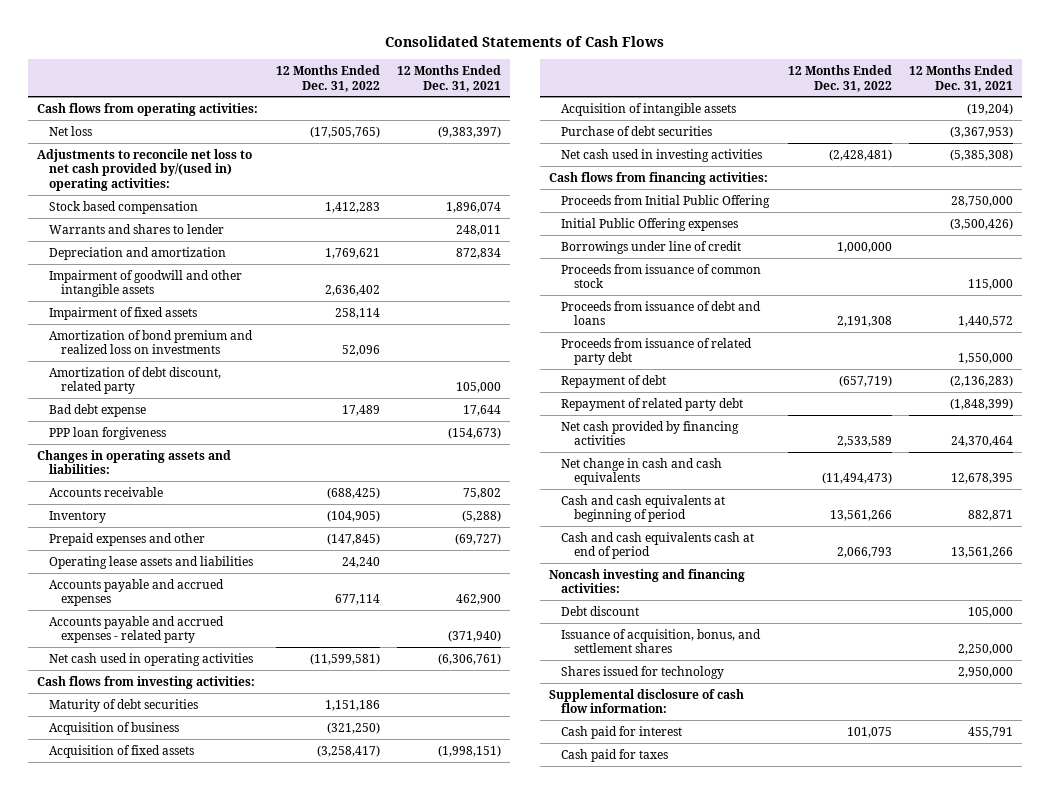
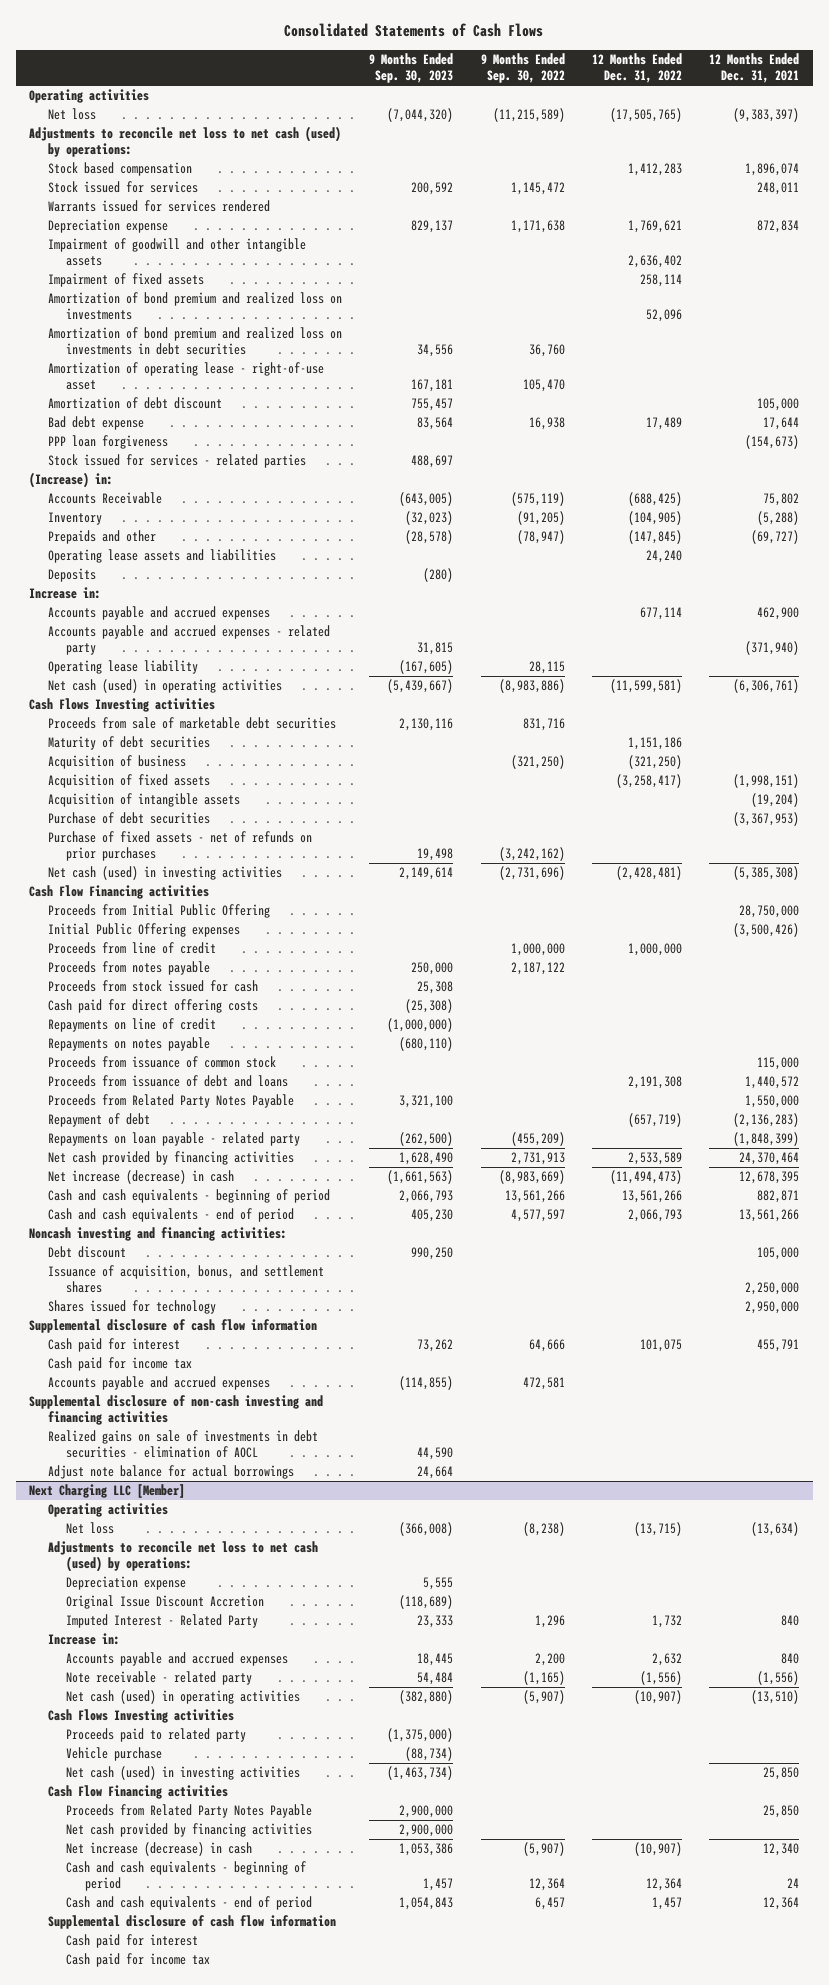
- | 12 Months Ended Dec. 31, 2022 | 12 Months Ended Dec. 31, 2021
+ | 9 Months Ended Sep. 30, 2023 | 9 Months Ended Sep. 30, 2022 | 12 Months Ended Dec. 31, 2022 | 12 Months Ended Dec. 31, 2021
- Cash flows from operating activities:
+ Operating activities
- Adjustments to reconcile net loss to net cash provided by/(used in) operating activities:
+ Adjustments to reconcile net loss to net cash (used) by operations:
- Warrants and shares to lender | | 248,011
- Depreciation and amortization | 1,769,621 | 872,834
+ Stock issued for services | 200,592 | 1,145,472 | | 248,011
+ Warrants issued for services rendered
+ Depreciation expense | 829,137 | 1,171,638 | 1,769,621 | 872,834
- Amortization of debt discount, related party | | 105,000
+ Amortization of bond premium and realized loss on investments in debt securities | 34,556 | 36,760 | |
+ Amortization of operating lease - right-of-use asset | 167,181 | 105,470 | |
+ Amortization of debt discount | 755,457 | | | 105,000
- Changes in operating assets and liabilities:
- Accounts receivable | (688,425) | 75,802
+ Stock issued for services - related parties | 488,697 | | |
+ (Increase) in:
+ Accounts Receivable | (643,005) | (575,119) | (688,425) | 75,802
- Prepaid expenses and other | (147,845) | (69,727)
+ Prepaids and other | (28,578) | (78,947) | (147,845) | (69,727)
+ Deposits | (280) | | |
+ Increase in:
- Net cash used in operating activities | (11,599,581) | (6,306,761)
- Cash flows from investing activities:
+ Operating lease liability | (167,605) | 28,115 | |
+ Net cash (used) in operating activities | (5,439,667) | (8,983,886) | (11,599,581) | (6,306,761)
+ Cash Flows Investing activities
+ Proceeds from sale of marketable debt securities | 2,130,116 | 831,716 | |
- Net cash used in investing activities | (2,428,481) | (5,385,308)
- Cash flows from financing activities:
+ Purchase of fixed assets - net of refunds on prior purchases | 19,498 | (3,242,162) | |
+ Net cash (used) in investing activities | 2,149,614 | (2,731,696) | (2,428,481) | (5,385,308)
+ Cash Flow Financing activities
- Borrowings under line of credit | 1,000,000 |
+ Proceeds from line of credit | | 1,000,000 | 1,000,000 |
+ Proceeds from notes payable | 250,000 | 2,187,122 | |
+ Proceeds from stock issued for cash | 25,308 | | |
+ Cash paid for direct offering costs | (25,308) | | |
+ Repayments on line of credit | (1,000,000) | | |
+ Repayments on notes payable | (680,110) | | |
- Proceeds from issuance of related party debt | | 1,550,000
+ Proceeds from Related Party Notes Payable | 3,321,100 | | | 1,550,000
- Repayment of related party debt | | (1,848,399)
+ Repayments on loan payable - related party | (262,500) | (455,209) | | (1,848,399)
- Net change in cash and cash equivalents | (11,494,473) | 12,678,395
- Cash and cash equivalents at beginning of period | 13,561,266 | 882,871
- Cash and cash equivalents cash at end of period | 2,066,793 | 13,561,266
+ Net increase (decrease) in cash | (1,661,563) | (8,983,669) | (11,494,473) | 12,678,395
+ Cash and cash equivalents - beginning of period | 2,066,793 | 13,561,266 | 13,561,266 | 882,871
+ Cash and cash equivalents - end of period | 405,230 | 4,577,597 | 2,066,793 | 13,561,266
- Supplemental disclosure of cash flow information:
+ Supplemental disclosure of cash flow information
- Cash paid for taxes
+ Cash paid for income tax
+ Accounts payable and accrued expenses | (114,855) | 472,581 | |
+ Supplemental disclosure of non-cash investing and financing activities
+ Realized gains on sale of investments in debt securities - elimination of AOCL | 44,590 | | |
+ Adjust note balance for actual borrowings | 24,664 | | |
+ Next Charging LLC [Member]
+ Operating activities
+ Net loss | (366,008) | (8,238) | (13,715) | (13,634)
+ Adjustments to reconcile net loss to net cash (used) by operations:
+ Depreciation expense | 5,555 | | |
+ Original Issue Discount Accretion | (118,689) | | |
+ Imputed Interest - Related Party | 23,333 | 1,296 | 1,732 | 840
+ Increase in:
+ Accounts payable and accrued expenses | 18,445 | 2,200 | 2,632 | 840
+ Note receivable - related party | 54,484 | (1,165) | (1,556) | (1,556)
+ Net cash (used) in operating activities | (382,880) | (5,907) | (10,907) | (13,510)
+ Cash Flows Investing activities
+ Proceeds paid to related party | (1,375,000) | | |
+ Vehicle purchase | (88,734) | | |
+ Net cash (used) in investing activities | (1,463,734) | | | 25,850
+ Cash Flow Financing activities
+ Proceeds from Related Party Notes Payable | 2,900,000 | | | 25,850
+ Net cash provided by financing activities | 2,900,000 | | |
+ Net increase (decrease) in cash | 1,053,386 | (5,907) | (10,907) | 12,340
+ Cash and cash equivalents - beginning of period | 1,457 | 12,364 | 12,364 | 24
+ Cash and cash equivalents - end of period | 1,054,843 | 6,457 | 1,457 | 12,364
+ Supplemental disclosure of cash flow information
+ Cash paid for interest
+ Cash paid for income tax

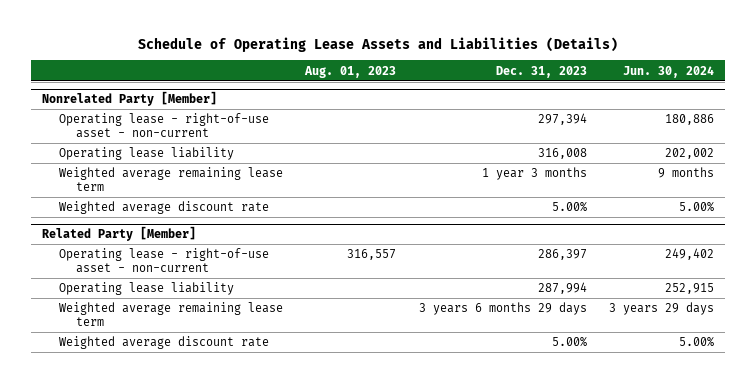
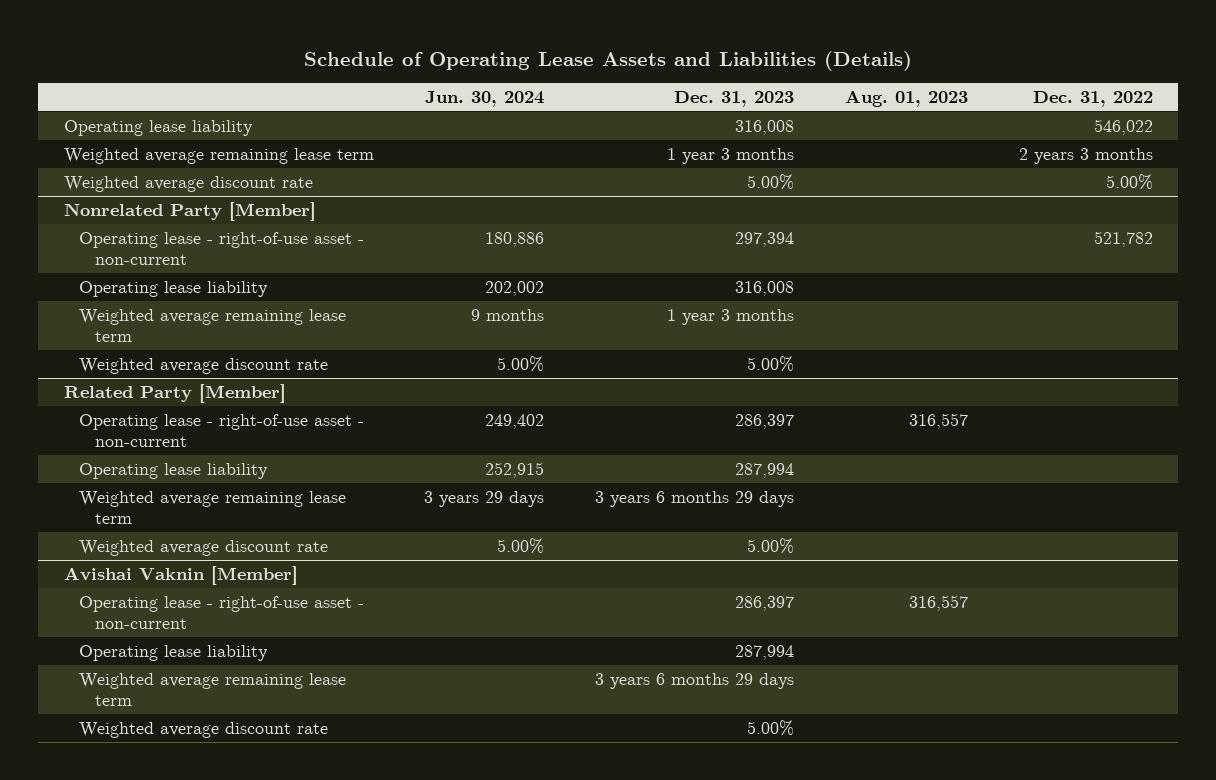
- | Aug. 01, 2023 | Dec. 31, 2023 | Jun. 30, 2024
+ | Jun. 30, 2024 | Dec. 31, 2023 | Aug. 01, 2023 | Dec. 31, 2022
+ Operating lease liability | | 316,008 | | 546,022
+ Weighted average remaining lease term | | 1 year 3 months | | 2 years 3 months
+ Weighted average discount rate | | 5.00% | | 5.00%
+ Avishai Vaknin [Member]
+ Operating lease - right-of-use asset - non-current | | 286,397 | 316,557 |
+ Operating lease liability | | 287,994 | |
+ Weighted average remaining lease term | | 3 years 6 months 29 days | |
+ Weighted average discount rate | | 5.00% | |

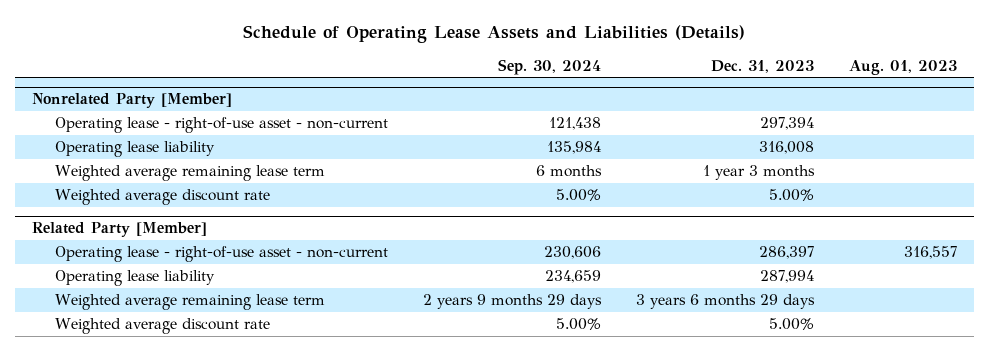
- | Jun. 30, 2024 | Dec. 31, 2023 | Aug. 01, 2023 | Dec. 31, 2022
+ | Sep. 30, 2024 | Dec. 31, 2023 | Aug. 01, 2023
- Operating lease liability | | 316,008 | | 546,022
- Weighted average remaining lease term | | 1 year 3 months | | 2 years 3 months
- Weighted average discount rate | | 5.00% | | 5.00%
- Avishai Vaknin [Member]
- Operating lease - right-of-use asset - non-current | | 286,397 | 316,557 |
- Operating lease liability | | 287,994 | |
- Weighted average remaining lease term | | 3 years 6 months 29 days | |
- Weighted average discount rate | | 5.00% | |

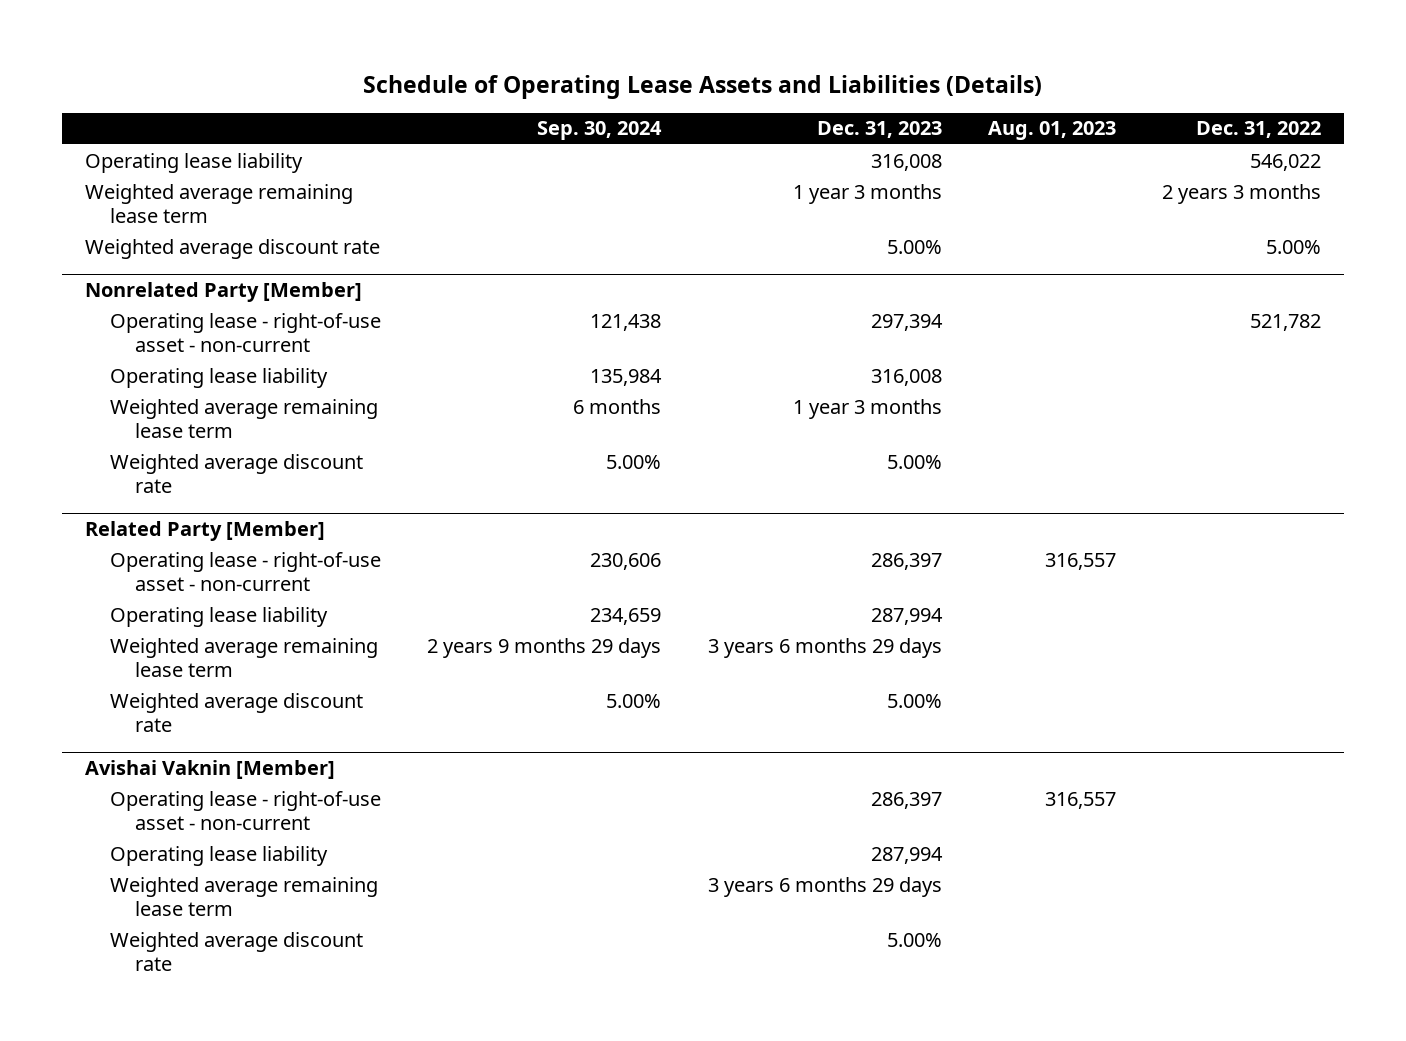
- | Sep. 30, 2024 | Dec. 31, 2023 | Aug. 01, 2023
+ | Sep. 30, 2024 | Dec. 31, 2023 | Aug. 01, 2023 | Dec. 31, 2022
+ Operating lease liability | | 316,008 | | 546,022
+ Weighted average remaining lease term | | 1 year 3 months | | 2 years 3 months
+ Weighted average discount rate | | 5.00% | | 5.00%
+ Avishai Vaknin [Member]
+ Operating lease - right-of-use asset - non-current | | 286,397 | 316,557 |
+ Operating lease liability | | 287,994 | |
+ Weighted average remaining lease term | | 3 years 6 months 29 days | |
+ Weighted average discount rate | | 5.00% | |

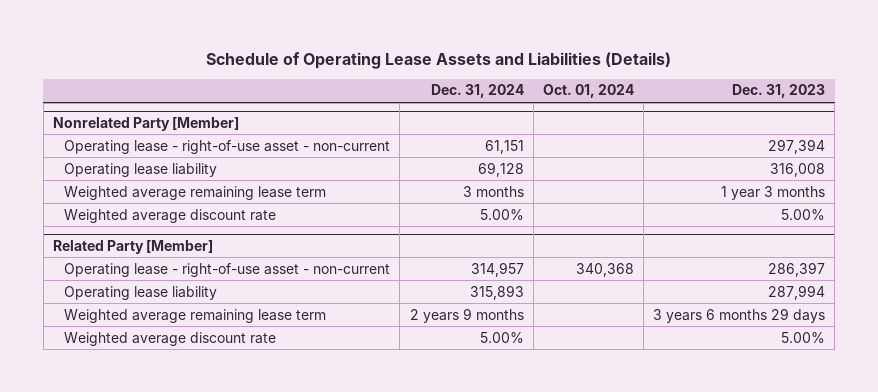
- | Sep. 30, 2024 | Dec. 31, 2023 | Aug. 01, 2023 | Dec. 31, 2022
+ | Dec. 31, 2024 | Oct. 01, 2024 | Dec. 31, 2023
- Operating lease liability | | 316,008 | | 546,022
- Weighted average remaining lease term | | 1 year 3 months | | 2 years 3 months
- Weighted average discount rate | | 5.00% | | 5.00%
- Avishai Vaknin [Member]
- Operating lease - right-of-use asset - non-current | | 286,397 | 316,557 |
- Operating lease liability | | 287,994 | |
- Weighted average remaining lease term | | 3 years 6 months 29 days | |
- Weighted average discount rate | | 5.00% | |

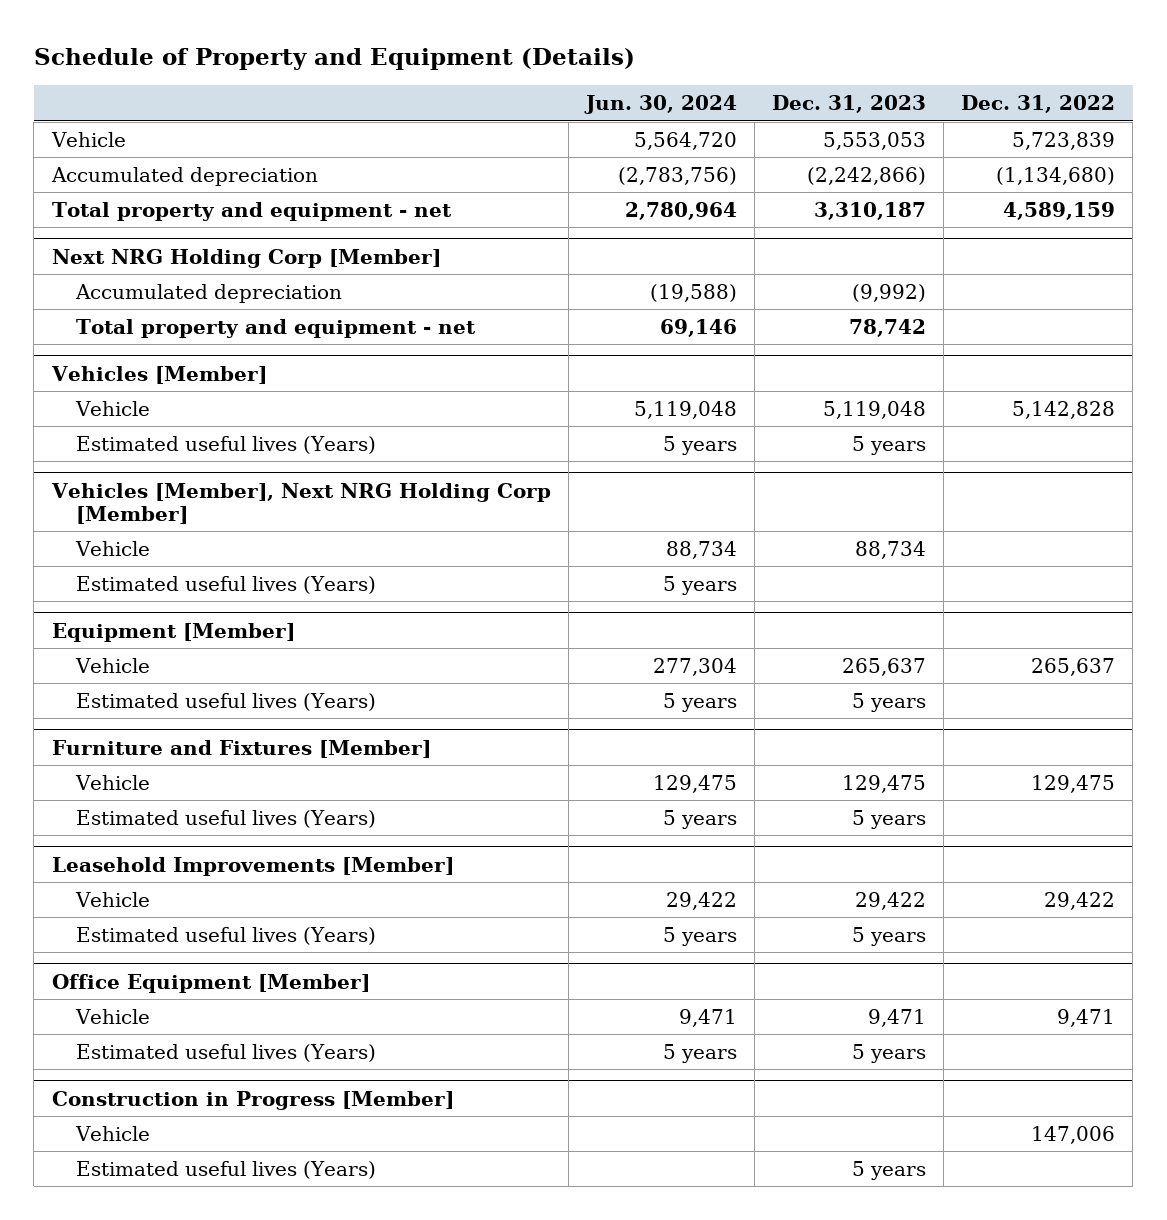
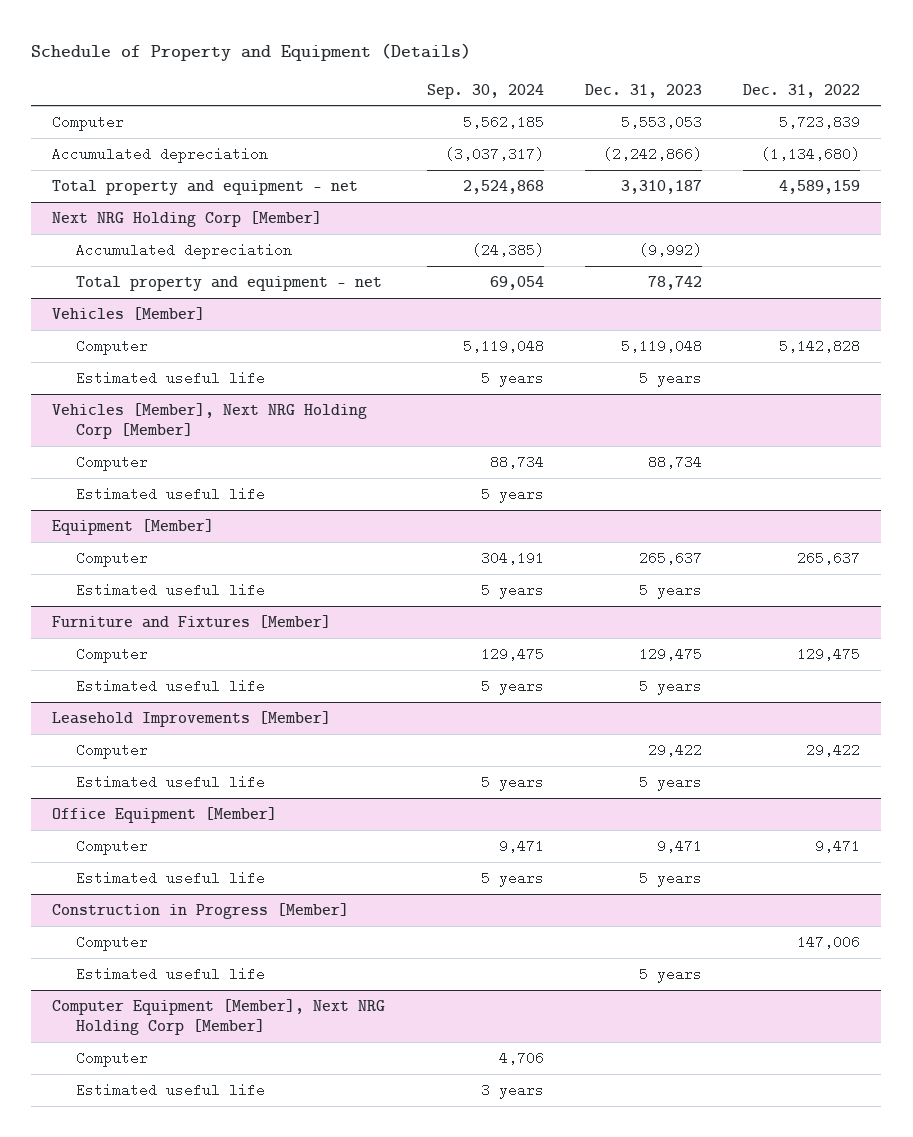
- | Jun. 30, 2024 | Dec. 31, 2023 | Dec. 31, 2022
+ | Sep. 30, 2024 | Dec. 31, 2023 | Dec. 31, 2022
- Vehicle | 5,564,720 | 5,553,053 | 5,723,839
+ Computer | 5,562,185 | 5,553,053 | 5,723,839
@ Vehicles [Member]
- Vehicle | 5,119,048 | 5,119,048 | 5,142,828
- Estimated useful lives (Years) | 5 years | 5 years |
+ Computer | 5,119,048 | 5,119,048 | 5,142,828
+ Estimated useful life | 5 years | 5 years |
@ Vehicles [Member], Next NRG Holding Corp [Member]
- Vehicle | 88,734 | 88,734 |
- Estimated useful lives (Years) | 5 years | |
+ Computer | 88,734 | 88,734 |
+ Estimated useful life | 5 years | |
@ Equipment [Member]
- Vehicle | 277,304 | 265,637 | 265,637
- Estimated useful lives (Years) | 5 years | 5 years |
+ Computer | 304,191 | 265,637 | 265,637
+ Estimated useful life | 5 years | 5 years |
@ Furniture and Fixtures [Member]
- Vehicle | 129,475 | 129,475 | 129,475
- Estimated useful lives (Years) | 5 years | 5 years |
+ Computer | 129,475 | 129,475 | 129,475
+ Estimated useful life | 5 years | 5 years |
@ Leasehold Improvements [Member]
- Vehicle | 29,422 | 29,422 | 29,422
- Estimated useful lives (Years) | 5 years | 5 years |
+ Computer | | 29,422 | 29,422
+ Estimated useful life | 5 years | 5 years |
@ Office Equipment [Member]
- Vehicle | 9,471 | 9,471 | 9,471
- Estimated useful lives (Years) | 5 years | 5 years |
+ Computer | 9,471 | 9,471 | 9,471
+ Estimated useful life | 5 years | 5 years |
@ Construction in Progress [Member]
- Vehicle | | | 147,006
- Estimated useful lives (Years) | | 5 years |
+ Computer | | | 147,006
+ Estimated useful life | | 5 years |
+ Computer Equipment [Member], Next NRG Holding Corp [Member]
+ Computer | 4,706 | |
+ Estimated useful life | 3 years | |

